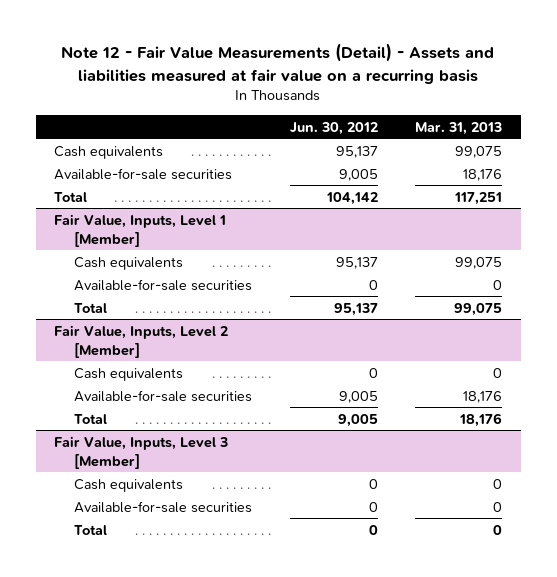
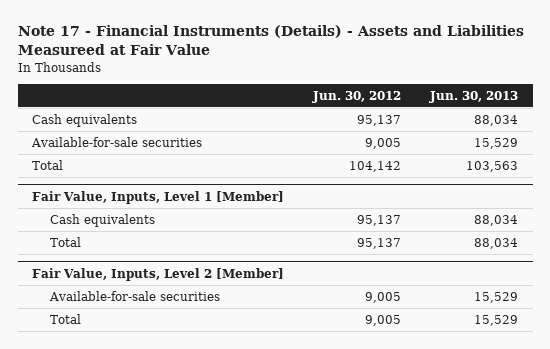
- Note 12 - Fair Value Measurements (Detail) - Assets and liabilities measured at fair value on a recurring basis
+ Note 17 - Financial Instruments (Details) - Assets and Liabilities Measureed at Fair Value
- | Jun. 30, 2012 | Mar. 31, 2013
+ | Jun. 30, 2012 | Jun. 30, 2013
@ Fair Value, Inputs, Level 1 [Member]
- Available-for-sale securities | 0 | 0
@ Fair Value, Inputs, Level 2 [Member]
- Cash equivalents | 0 | 0
- Fair Value, Inputs, Level 3 [Member]
- Cash equivalents | 0 | 0
- Available-for-sale securities | 0 | 0
- Total | 0 | 0

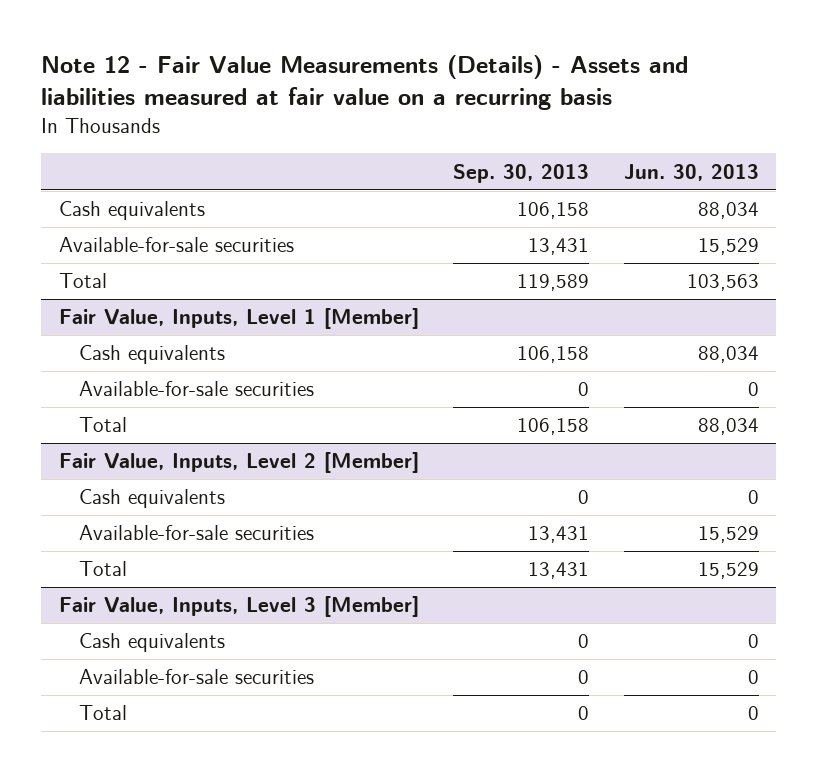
- Note 17 - Financial Instruments (Details) - Assets and Liabilities Measureed at Fair Value
+ Note 12 - Fair Value Measurements (Details) - Assets and liabilities measured at fair value on a recurring basis
- | Jun. 30, 2012 | Jun. 30, 2013
+ | Sep. 30, 2013 | Jun. 30, 2013
@ Fair Value, Inputs, Level 1 [Member]
+ Available-for-sale securities | 0 | 0
@ Fair Value, Inputs, Level 2 [Member]
+ Cash equivalents | 0 | 0
+ Fair Value, Inputs, Level 3 [Member]
+ Cash equivalents | 0 | 0
+ Available-for-sale securities | 0 | 0
+ Total | 0 | 0

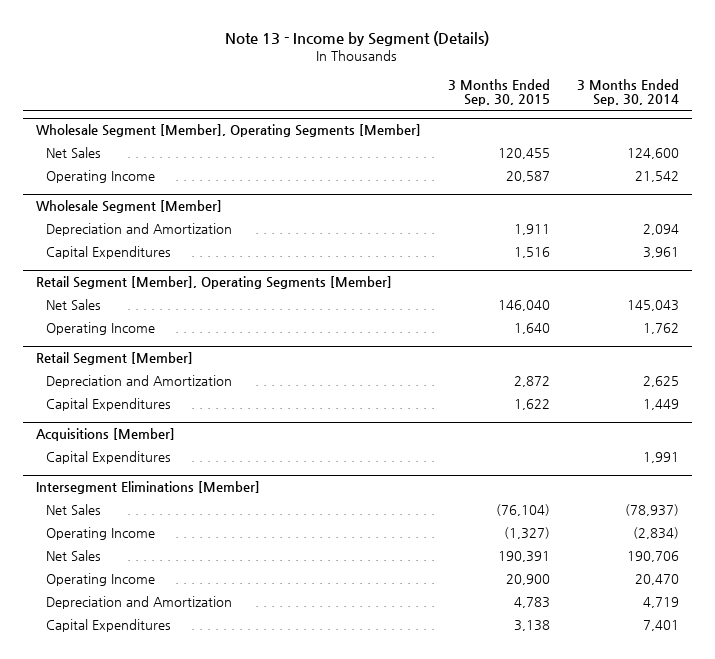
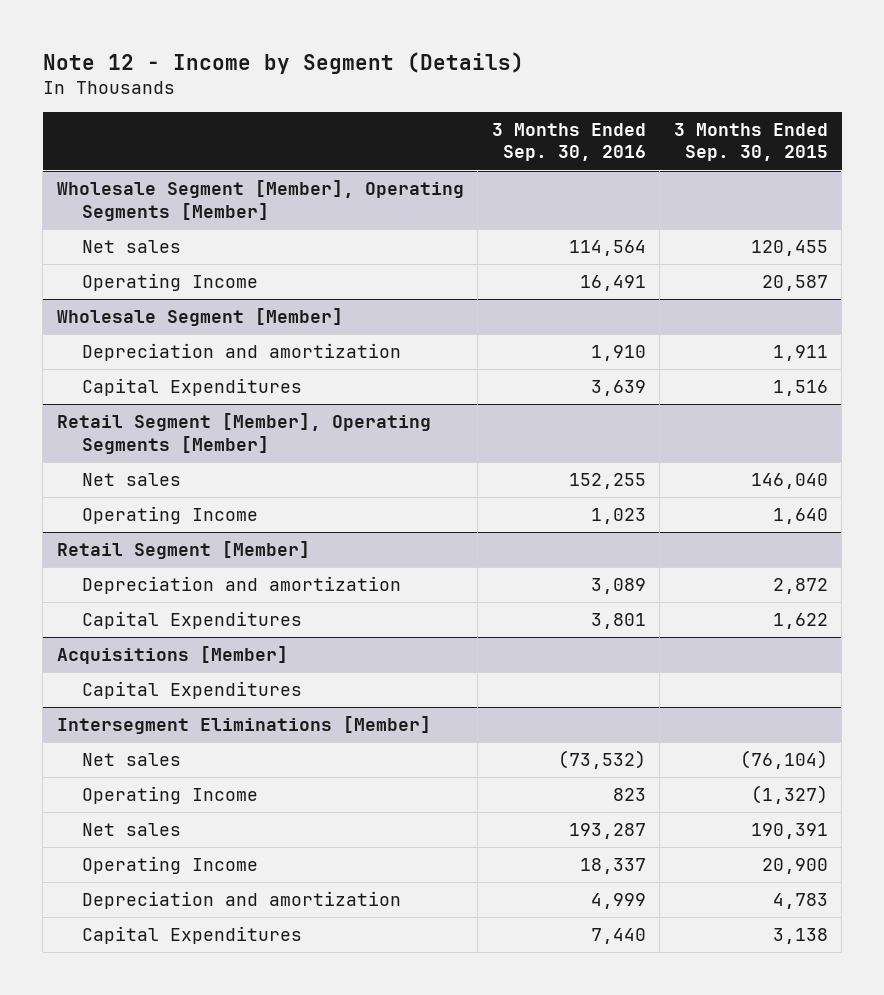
- Note 13 - Income by Segment (Details)
+ Note 12 - Income by Segment (Details)
- | 3 Months Ended Sep. 30, 2015 | 3 Months Ended Sep. 30, 2014
+ | 3 Months Ended Sep. 30, 2016 | 3 Months Ended Sep. 30, 2015
@ Wholesale Segment [Member], Operating Segments [Member]
- Net Sales | 120,455 | 124,600
+ Net sales | 114,564 | 120,455
@ Wholesale Segment [Member]
- Depreciation and Amortization | 1,911 | 2,094
+ Depreciation and amortization | 1,910 | 1,911
@ Retail Segment [Member], Operating Segments [Member]
- Net Sales | 146,040 | 145,043
+ Net sales | 152,255 | 146,040
@ Retail Segment [Member]
- Depreciation and Amortization | 2,872 | 2,625
+ Depreciation and amortization | 3,089 | 2,872
@ Intersegment Eliminations [Member]
- Net Sales | (76,104) | (78,937)
+ Net sales | (73,532) | (76,104)
- Net Sales | 190,391 | 190,706
+ Net sales | 193,287 | 190,391
- Depreciation and Amortization | 4,783 | 4,719
+ Depreciation and amortization | 4,999 | 4,783

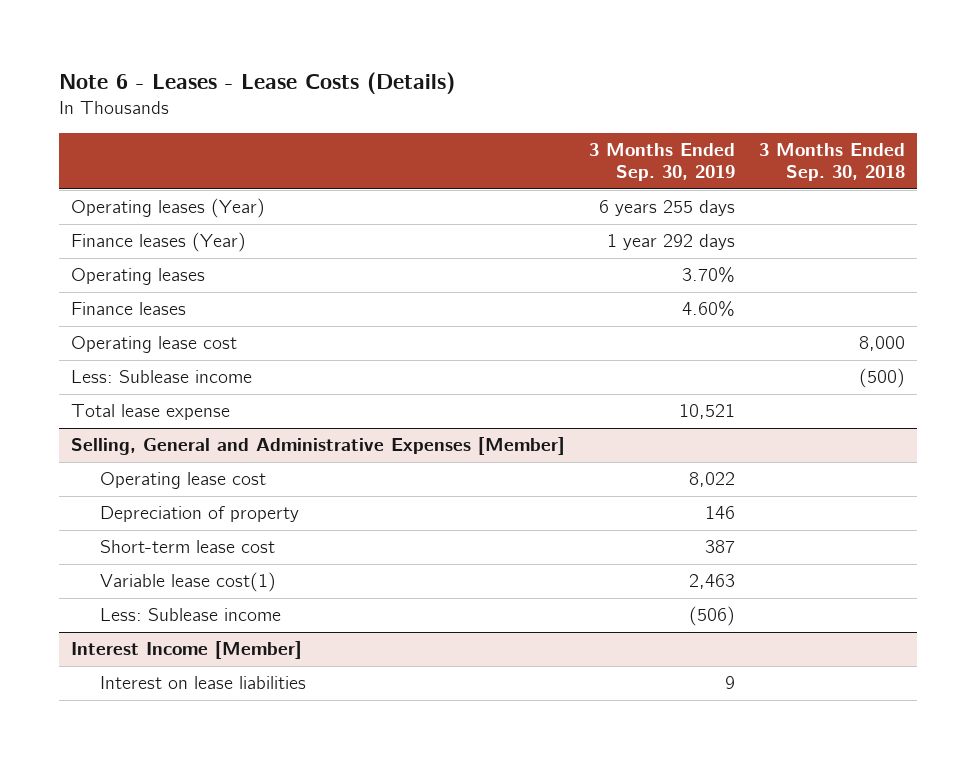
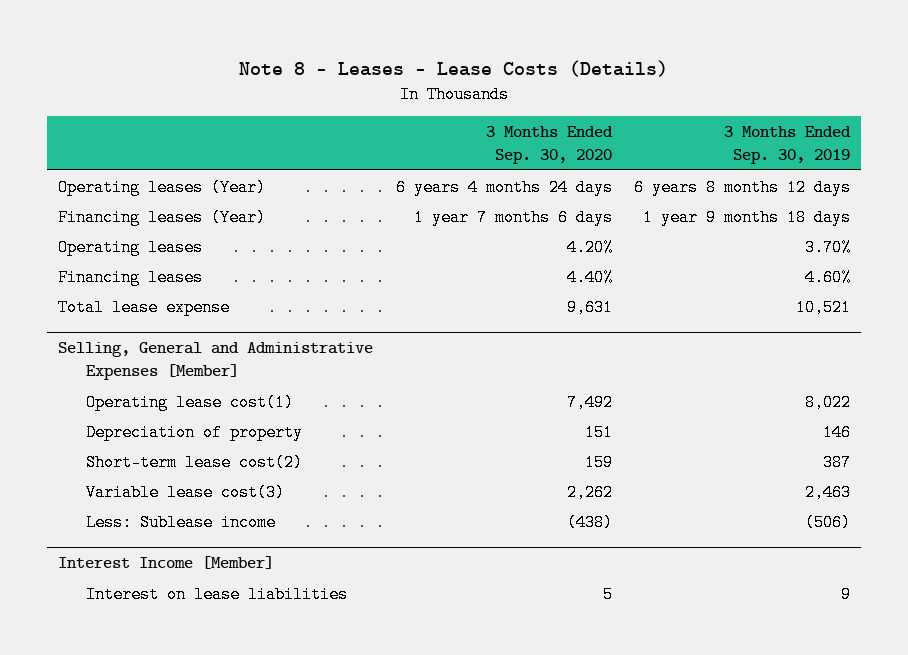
- Note 6 - Leases - Lease Costs (Details)
+ Note 8 - Leases - Lease Costs (Details)
- | 3 Months Ended Sep. 30, 2019 | 3 Months Ended Sep. 30, 2018
+ | 3 Months Ended Sep. 30, 2020 | 3 Months Ended Sep. 30, 2019
- Operating leases (Year) | 6 years 255 days |
- Finance leases (Year) | 1 year 292 days |
+ Operating leases (Year) | 6 years 4 months 24 days | 6 years 8 months 12 days
+ Financing leases (Year) | 1 year 7 months 6 days | 1 year 9 months 18 days
- Finance leases | 4.60% |
- Operating lease cost | | 8,000
- Less: Sublease income | | (500)
+ Financing leases | 4.40% | 4.60%
@ Selling, General and Administrative Expenses [Member]
- Operating lease cost | 8,022 |
+ Operating lease cost(1) | 7,492 | 8,022
- Short-term lease cost | 387 |
- Variable lease cost(1) | 2,463 |
+ Short-term lease cost(2) | 159 | 387
+ Variable lease cost(3) | 2,262 | 2,463

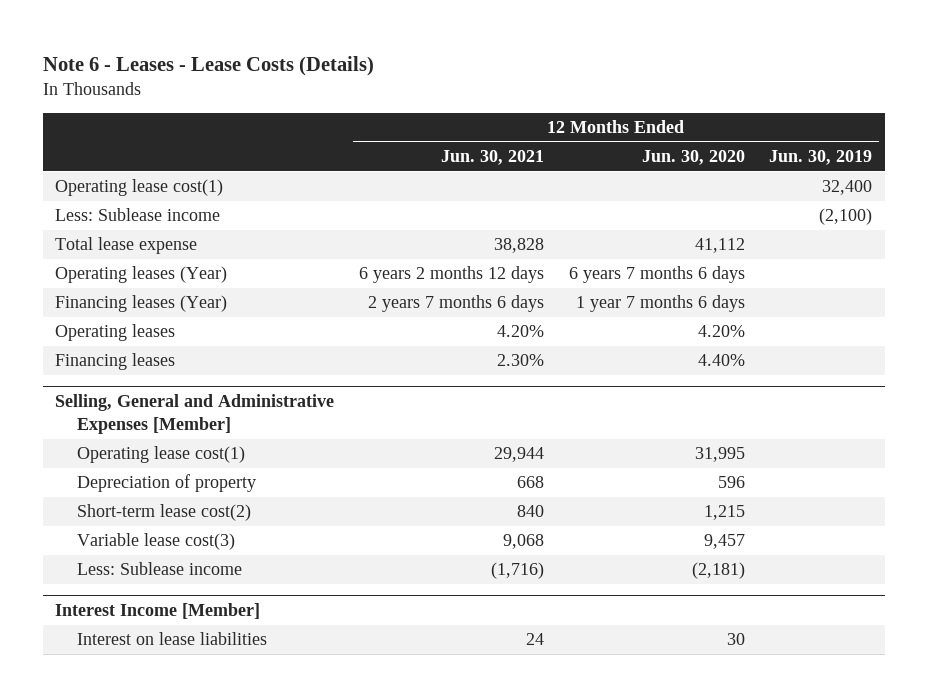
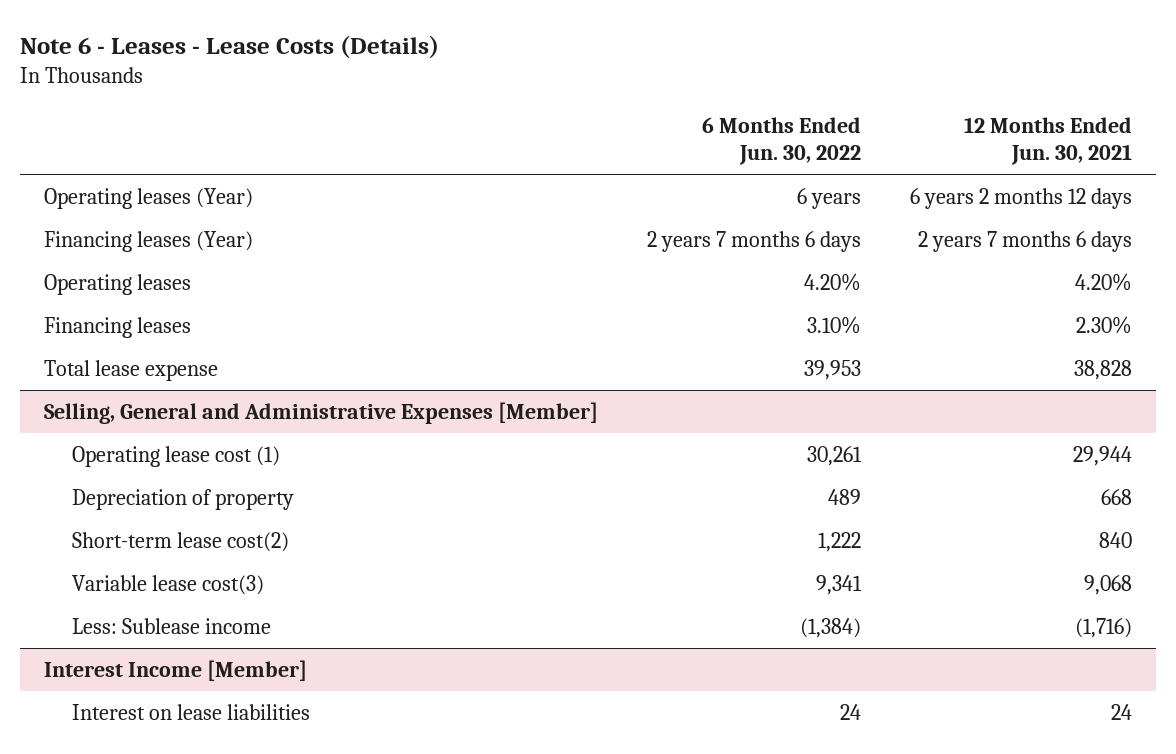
- | 12 Months Ended Jun. 30, 2021 | 12 Months Ended Jun. 30, 2020 | 12 Months Ended Jun. 30, 2019
+ | 6 Months Ended Jun. 30, 2022 | 12 Months Ended Jun. 30, 2021
- Operating lease cost(1) | | | 32,400
- Less: Sublease income | | | (2,100)
moved down: Total lease expense | 39,953 | 38,828
@ Selling, General and Administrative Expenses [Member]
- Operating lease cost(1) | 29,944 | 31,995 |
+ Operating lease cost (1) | 30,261 | 29,944

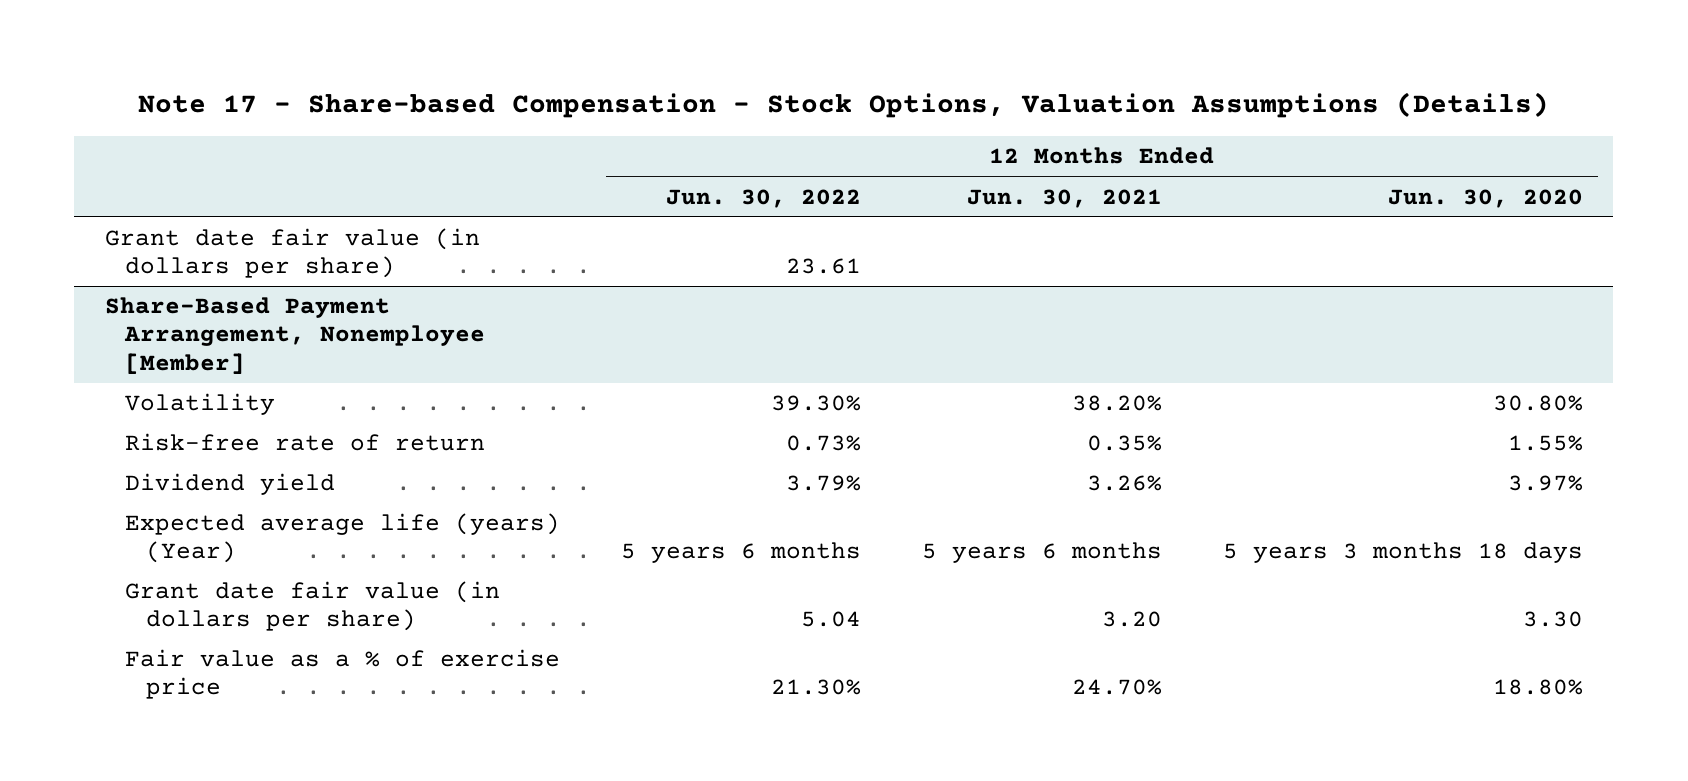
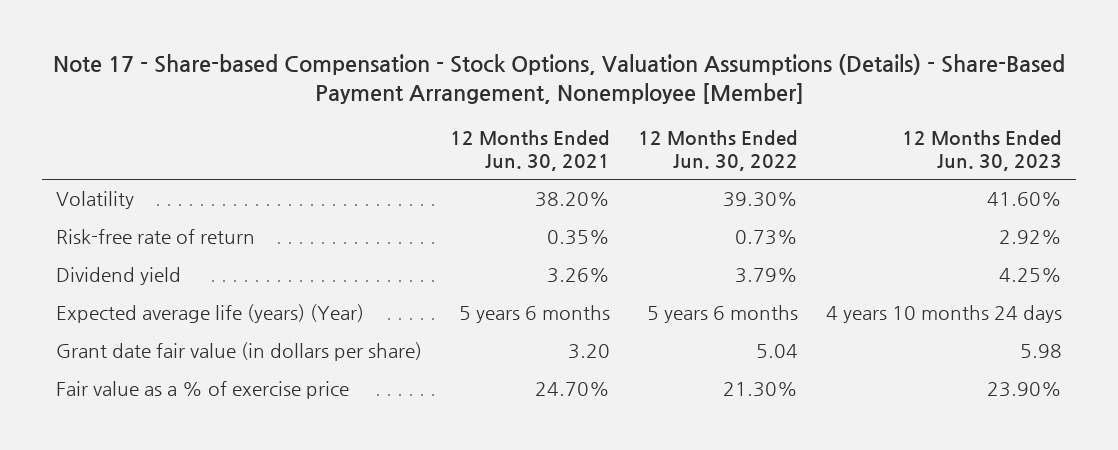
- Note 17 - Share-based Compensation - Stock Options, Valuation Assumptions (Details)
+ Note 17 - Share-based Compensation - Stock Options, Valuation Assumptions (Details) - Share-Based Payment Arrangement, Nonemployee [Member]
- | 12 Months Ended Jun. 30, 2022 | 12 Months Ended Jun. 30, 2021 | 12 Months Ended Jun. 30, 2020
+ | 12 Months Ended Jun. 30, 2021 | 12 Months Ended Jun. 30, 2022 | 12 Months Ended Jun. 30, 2023
- Grant date fair value (in dollars per share) | 23.61 | |
- Share-Based Payment Arrangement, Nonemployee [Member]

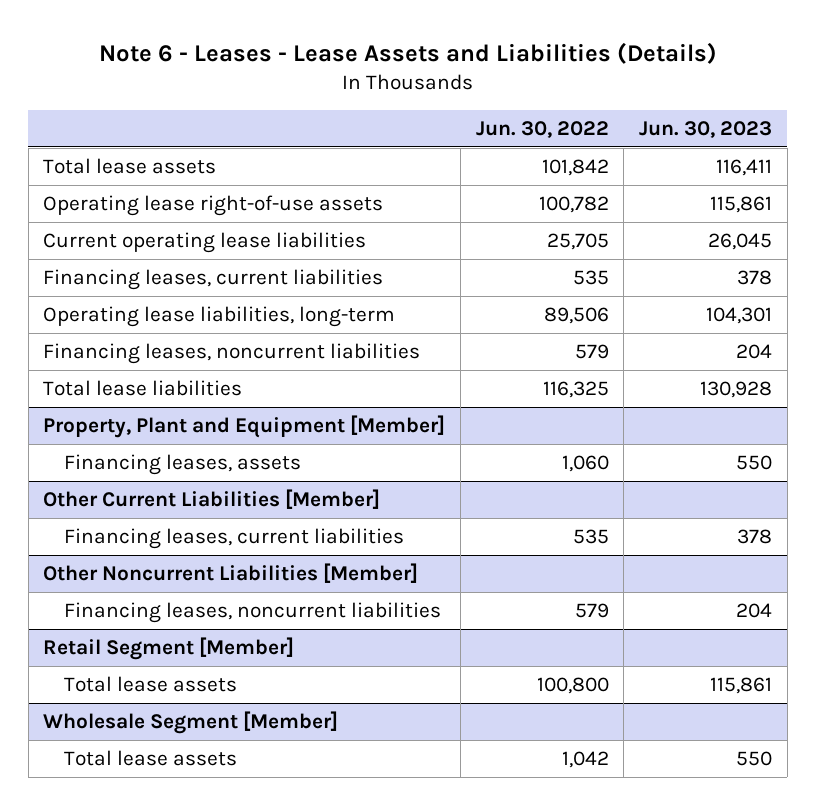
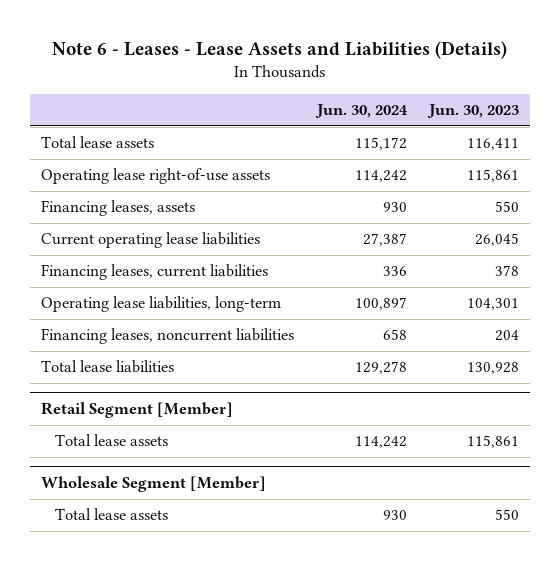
- | Jun. 30, 2022 | Jun. 30, 2023
+ | Jun. 30, 2024 | Jun. 30, 2023
+ Financing leases, assets | 930 | 550
- Property, Plant and Equipment [Member]
- Financing leases, assets | 1,060 | 550
- Other Current Liabilities [Member]
- Financing leases, current liabilities | 535 | 378
- Other Noncurrent Liabilities [Member]
- Financing leases, noncurrent liabilities | 579 | 204

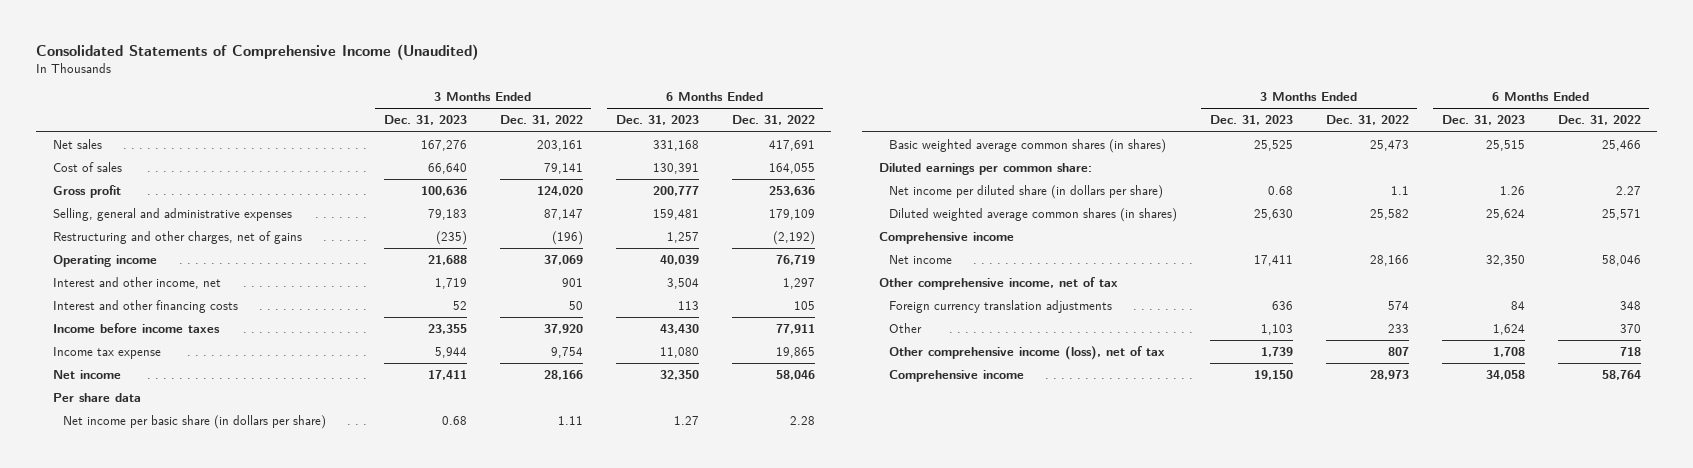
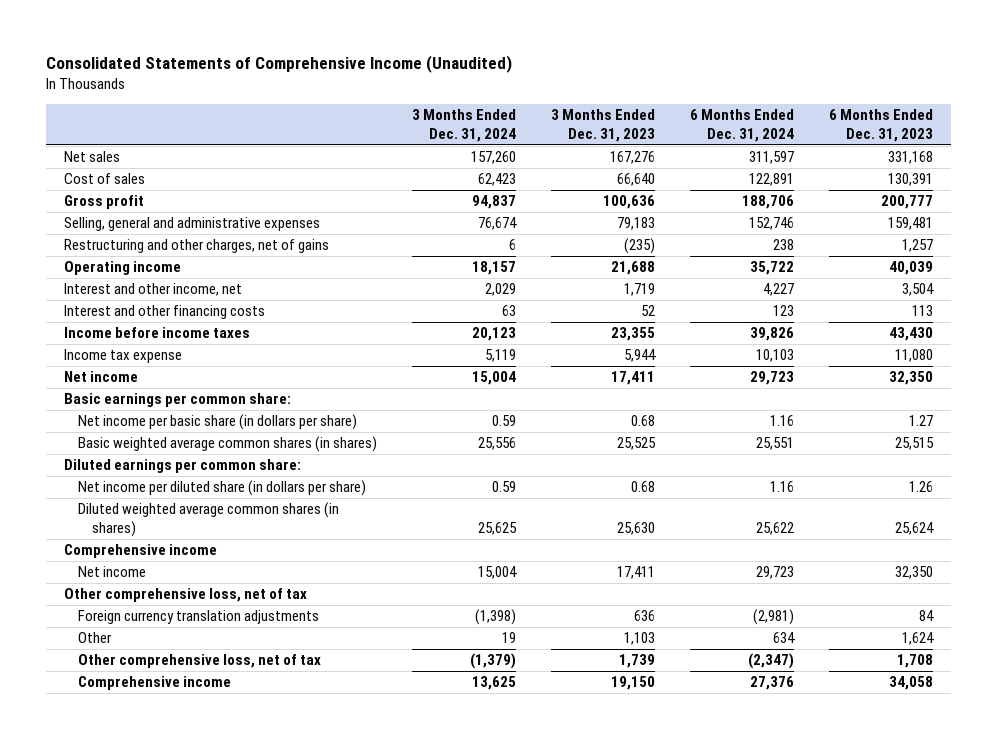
- | 3 Months Ended Dec. 31, 2023 | 3 Months Ended Dec. 31, 2022 | 6 Months Ended Dec. 31, 2023 | 6 Months Ended Dec. 31, 2022
+ | 3 Months Ended Dec. 31, 2024 | 3 Months Ended Dec. 31, 2023 | 6 Months Ended Dec. 31, 2024 | 6 Months Ended Dec. 31, 2023
- Per share data
+ Basic earnings per common share:
- Other comprehensive income, net of tax
+ Other comprehensive loss, net of tax
- Other comprehensive income (loss), net of tax | 1,739 | 807 | 1,708 | 718
+ Other comprehensive loss, net of tax | (1,379) | 1,739 | (2,347) | 1,708

